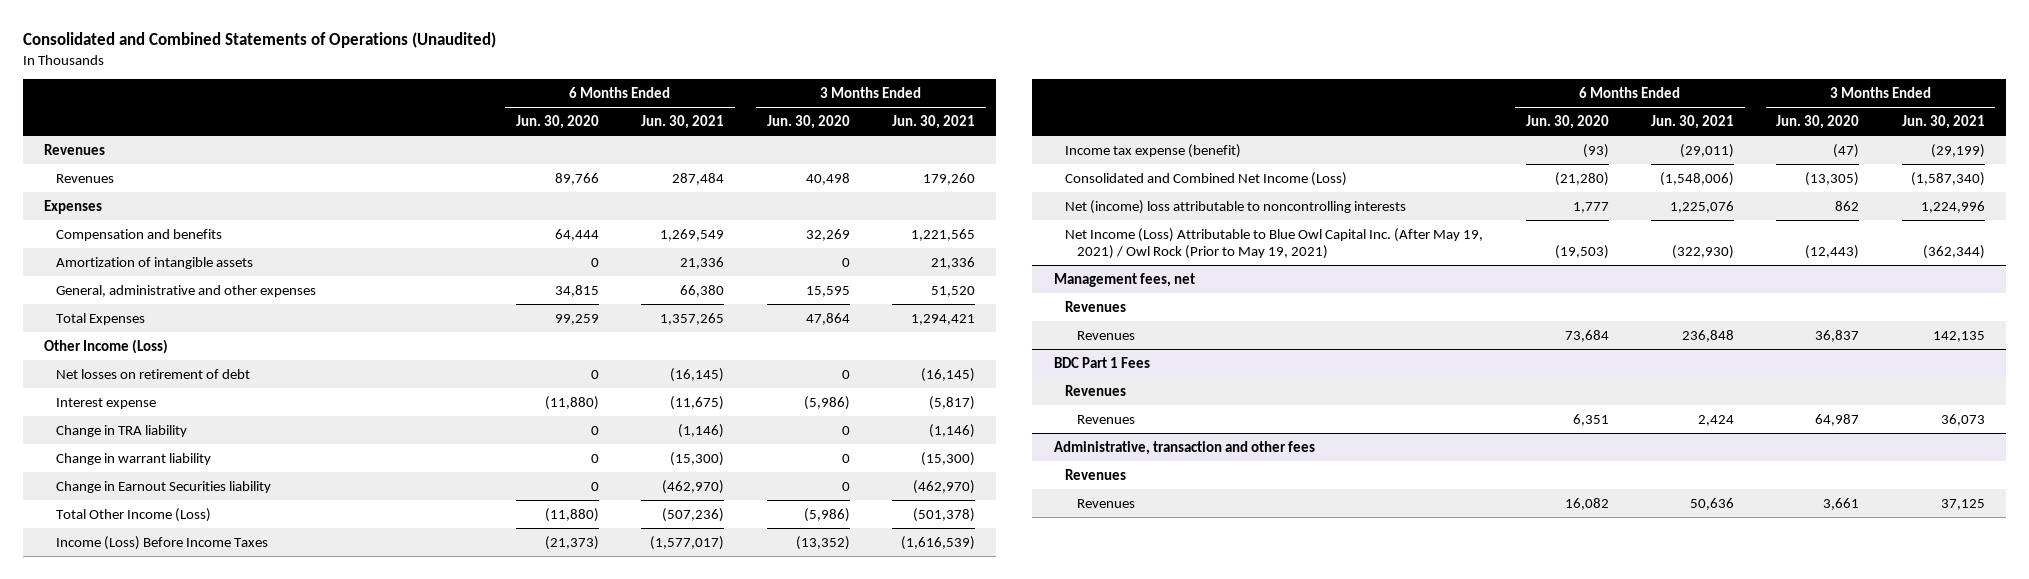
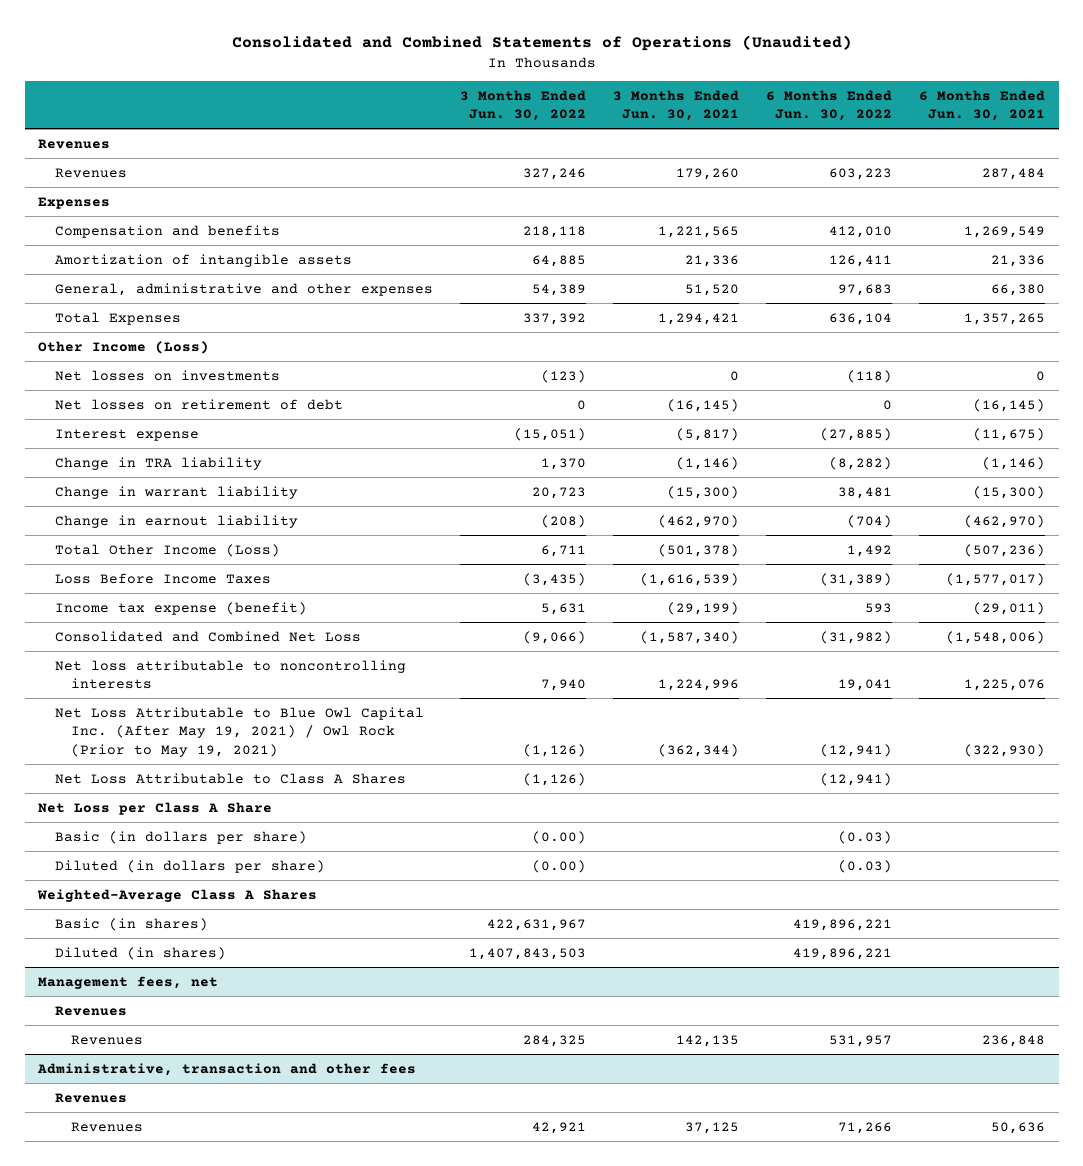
- | 6 Months Ended Jun. 30, 2020 | 6 Months Ended Jun. 30, 2021 | 3 Months Ended Jun. 30, 2020 | 3 Months Ended Jun. 30, 2021
+ | 3 Months Ended Jun. 30, 2022 | 3 Months Ended Jun. 30, 2021 | 6 Months Ended Jun. 30, 2022 | 6 Months Ended Jun. 30, 2021
+ Net losses on investments | (123) | 0 | (118) | 0
- Change in Earnout Securities liability | 0 | (462,970) | 0 | (462,970)
+ Change in earnout liability | (208) | (462,970) | (704) | (462,970)
- Income (Loss) Before Income Taxes | (21,373) | (1,577,017) | (13,352) | (1,616,539)
+ Loss Before Income Taxes | (3,435) | (1,616,539) | (31,389) | (1,577,017)
- Consolidated and Combined Net Income (Loss) | (21,280) | (1,548,006) | (13,305) | (1,587,340)
- Net (income) loss attributable to noncontrolling interests | 1,777 | 1,225,076 | 862 | 1,224,996
- Net Income (Loss) Attributable to Blue Owl Capital Inc. (After May 19, 2021) / Owl Rock (Prior to May 19, 2021) | (19,503) | (322,930) | (12,443) | (362,344)
+ Consolidated and Combined Net Loss | (9,066) | (1,587,340) | (31,982) | (1,548,006)
+ Net loss attributable to noncontrolling interests | 7,940 | 1,224,996 | 19,041 | 1,225,076
+ Net Loss Attributable to Blue Owl Capital Inc. (After May 19, 2021) / Owl Rock (Prior to May 19, 2021) | (1,126) | (362,344) | (12,941) | (322,930)
+ Net Loss Attributable to Class A Shares | (1,126) | | (12,941) |
+ Net Loss per Class A Share
+ Basic (in dollars per share) | (0.00) | | (0.03) |
+ Diluted (in dollars per share) | (0.00) | | (0.03) |
+ Weighted-Average Class A Shares
+ Basic (in shares) | 422,631,967 | | 419,896,221 |
+ Diluted (in shares) | 1,407,843,503 | | 419,896,221 |
- BDC Part 1 Fees
- Revenues
- Revenues | 6,351 | 2,424 | 64,987 | 36,073

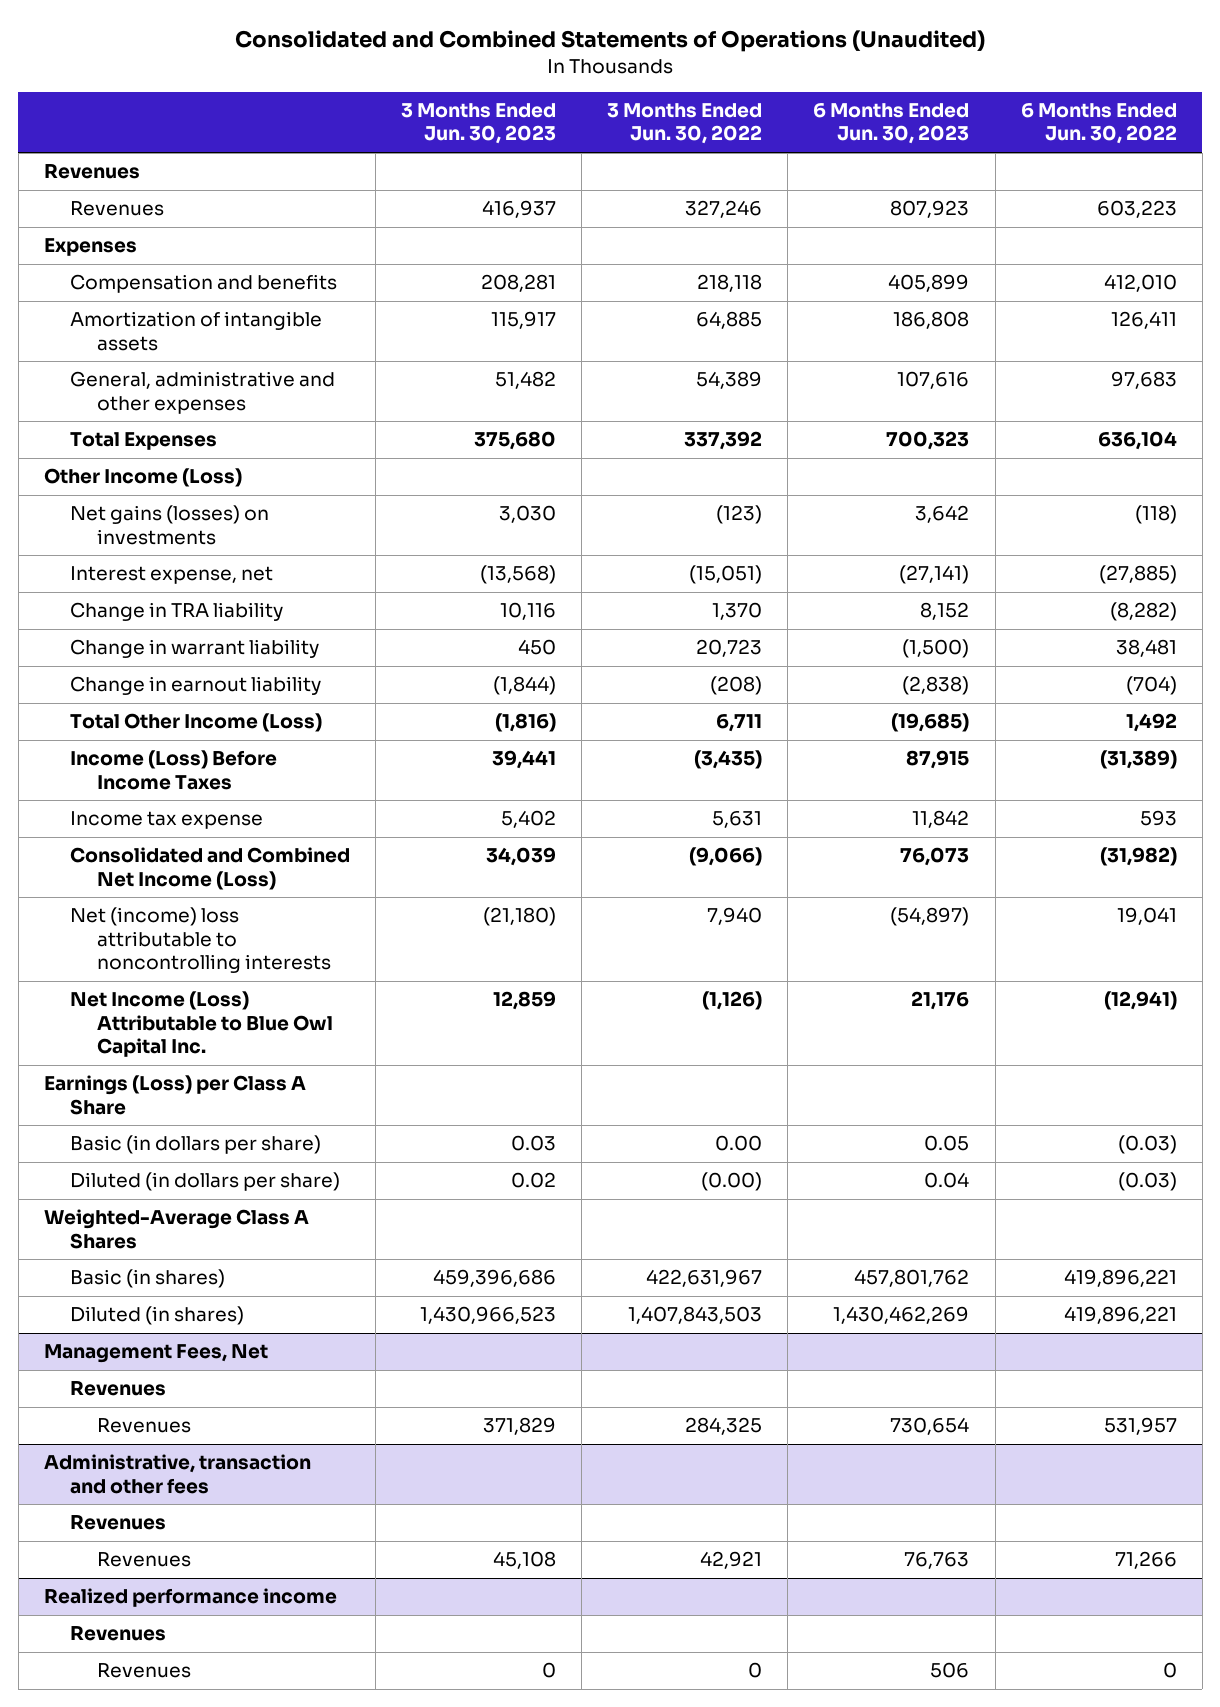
- | 3 Months Ended Jun. 30, 2022 | 3 Months Ended Jun. 30, 2021 | 6 Months Ended Jun. 30, 2022 | 6 Months Ended Jun. 30, 2021
+ | 3 Months Ended Jun. 30, 2023 | 3 Months Ended Jun. 30, 2022 | 6 Months Ended Jun. 30, 2023 | 6 Months Ended Jun. 30, 2022
- Net losses on investments | (123) | 0 | (118) | 0
- Net losses on retirement of debt | 0 | (16,145) | 0 | (16,145)
- Interest expense | (15,051) | (5,817) | (27,885) | (11,675)
+ Net gains (losses) on investments | 3,030 | (123) | 3,642 | (118)
+ Interest expense, net | (13,568) | (15,051) | (27,141) | (27,885)
- Loss Before Income Taxes | (3,435) | (1,616,539) | (31,389) | (1,577,017)
- Income tax expense (benefit) | 5,631 | (29,199) | 593 | (29,011)
- Consolidated and Combined Net Loss | (9,066) | (1,587,340) | (31,982) | (1,548,006)
- Net loss attributable to noncontrolling interests | 7,940 | 1,224,996 | 19,041 | 1,225,076
- Net Loss Attributable to Blue Owl Capital Inc. (After May 19, 2021) / Owl Rock (Prior to May 19, 2021) | (1,126) | (362,344) | (12,941) | (322,930)
- Net Loss Attributable to Class A Shares | (1,126) | | (12,941) |
- Net Loss per Class A Share
- Basic (in dollars per share) | (0.00) | | (0.03) |
+ Income (Loss) Before Income Taxes | 39,441 | (3,435) | 87,915 | (31,389)
+ Income tax expense | 5,402 | 5,631 | 11,842 | 593
+ Consolidated and Combined Net Income (Loss) | 34,039 | (9,066) | 76,073 | (31,982)
+ Net (income) loss attributable to noncontrolling interests | (21,180) | 7,940 | (54,897) | 19,041
+ Net Income (Loss) Attributable to Blue Owl Capital Inc. | 12,859 | (1,126) | 21,176 | (12,941)
+ Earnings (Loss) per Class A Share
+ Basic (in dollars per share) | 0.03 | 0.00 | 0.05 | (0.03)
- Management fees, net
+ Management Fees, Net
+ Realized performance income
+ Revenues
+ Revenues | 0 | 0 | 506 | 0

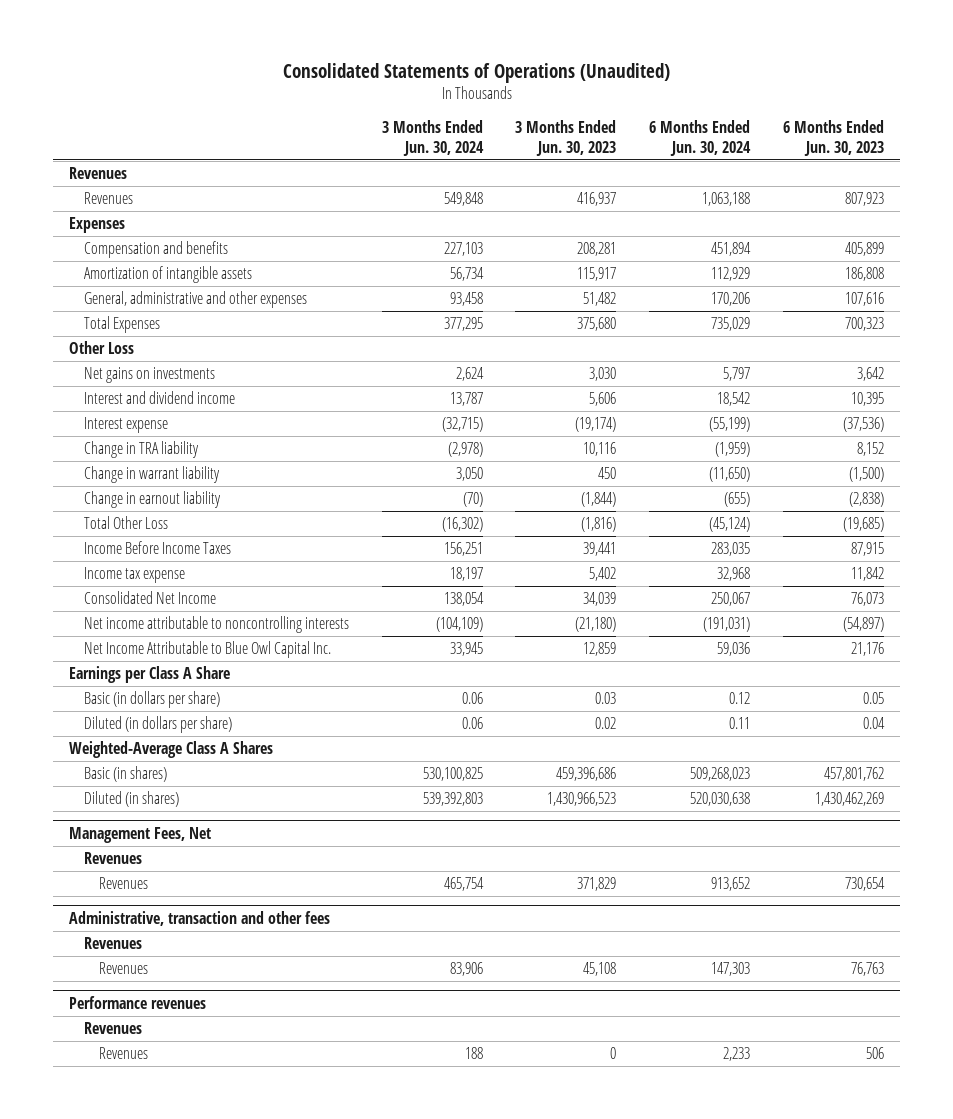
- Consolidated and Combined Statements of Operations (Unaudited)
+ Consolidated Statements of Operations (Unaudited)
- | 3 Months Ended Jun. 30, 2023 | 3 Months Ended Jun. 30, 2022 | 6 Months Ended Jun. 30, 2023 | 6 Months Ended Jun. 30, 2022
+ | 3 Months Ended Jun. 30, 2024 | 3 Months Ended Jun. 30, 2023 | 6 Months Ended Jun. 30, 2024 | 6 Months Ended Jun. 30, 2023
- Other Income (Loss)
- Net gains (losses) on investments | 3,030 | (123) | 3,642 | (118)
- Interest expense, net | (13,568) | (15,051) | (27,141) | (27,885)
+ Other Loss
+ Net gains on investments | 2,624 | 3,030 | 5,797 | 3,642
+ Interest and dividend income | 13,787 | 5,606 | 18,542 | 10,395
+ Interest expense | (32,715) | (19,174) | (55,199) | (37,536)
- Total Other Income (Loss) | (1,816) | 6,711 | (19,685) | 1,492
- Income (Loss) Before Income Taxes | 39,441 | (3,435) | 87,915 | (31,389)
+ Total Other Loss | (16,302) | (1,816) | (45,124) | (19,685)
+ Income Before Income Taxes | 156,251 | 39,441 | 283,035 | 87,915
- Consolidated and Combined Net Income (Loss) | 34,039 | (9,066) | 76,073 | (31,982)
- Net (income) loss attributable to noncontrolling interests | (21,180) | 7,940 | (54,897) | 19,041
- Net Income (Loss) Attributable to Blue Owl Capital Inc. | 12,859 | (1,126) | 21,176 | (12,941)
- Earnings (Loss) per Class A Share
+ Consolidated Net Income | 138,054 | 34,039 | 250,067 | 76,073
+ Net income attributable to noncontrolling interests | (104,109) | (21,180) | (191,031) | (54,897)
+ Net Income Attributable to Blue Owl Capital Inc. | 33,945 | 12,859 | 59,036 | 21,176
+ Earnings per Class A Share
- Realized performance income
+ Performance revenues

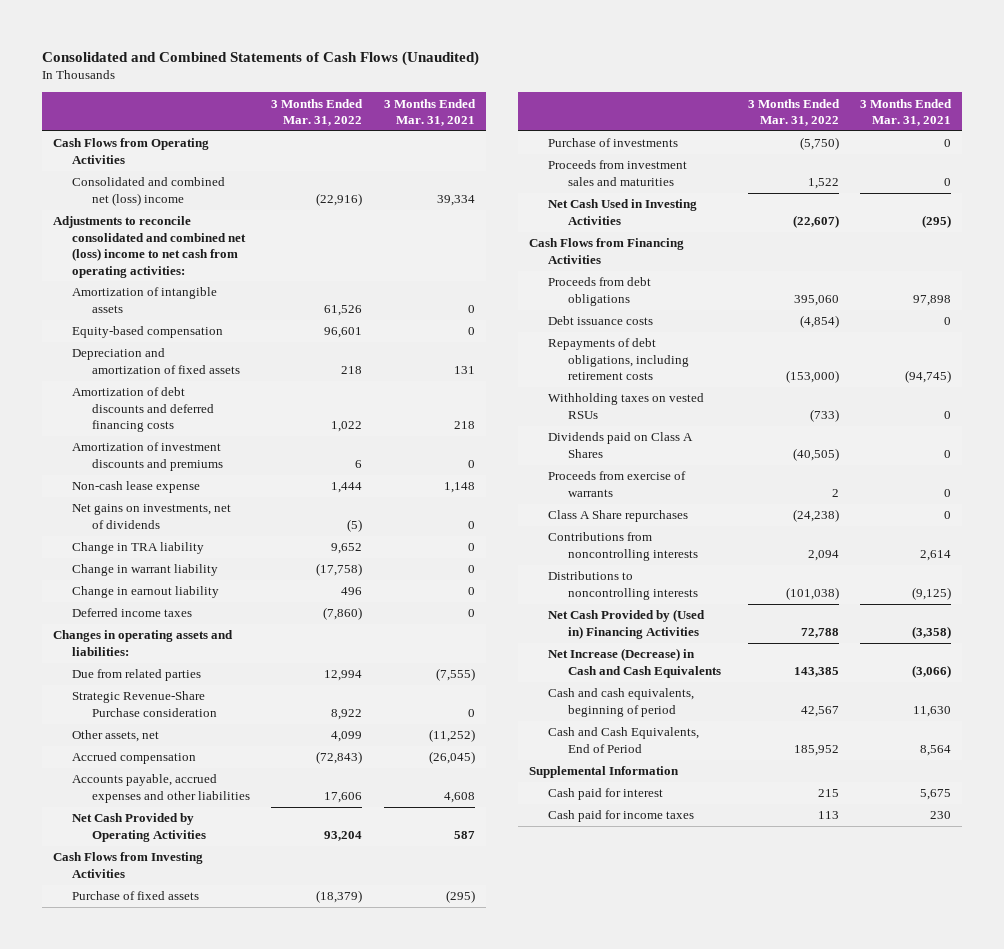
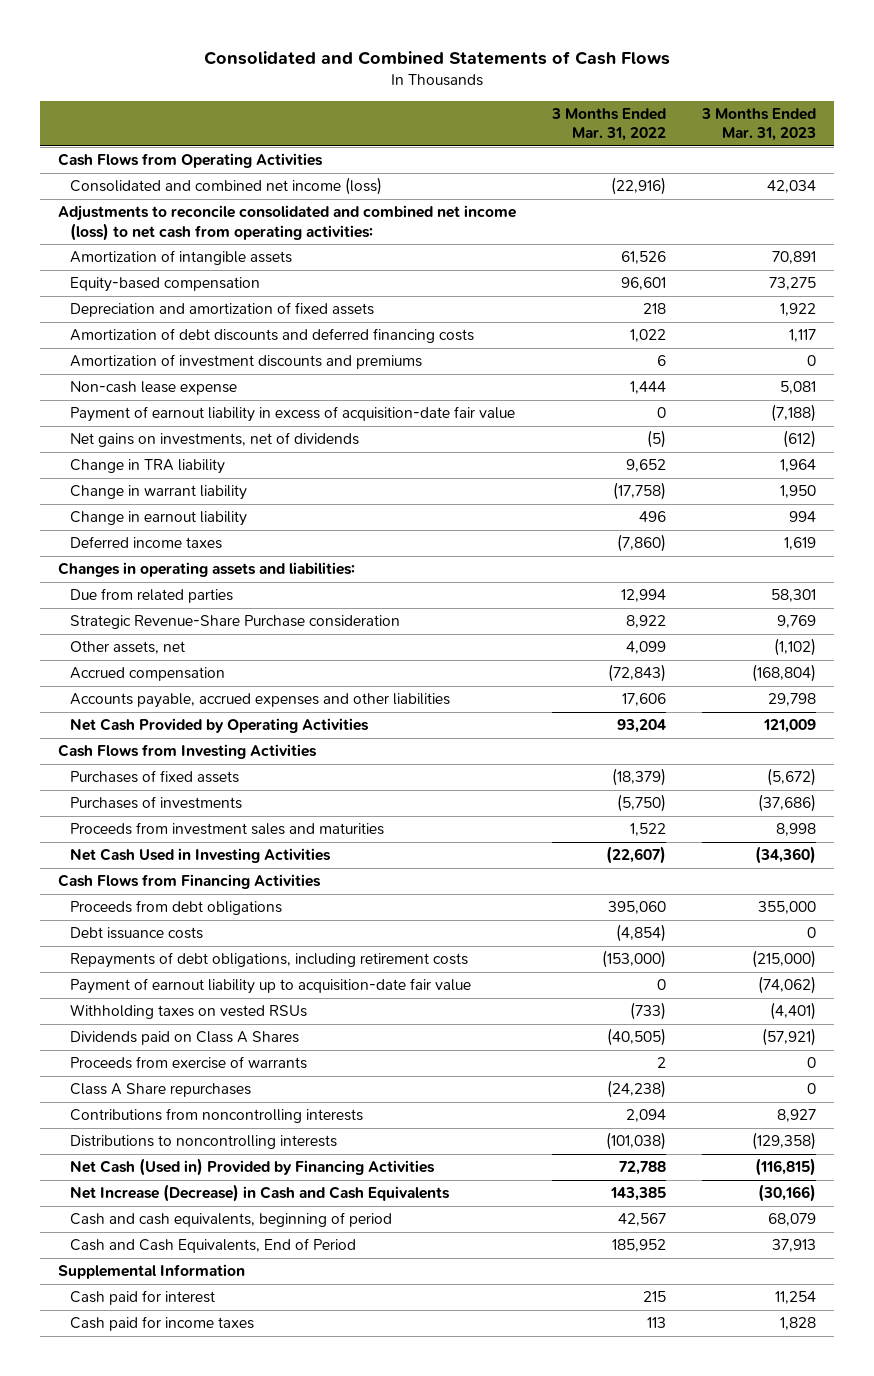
- Consolidated and Combined Statements of Cash Flows (Unaudited)
+ Consolidated and Combined Statements of Cash Flows
- | 3 Months Ended Mar. 31, 2022 | 3 Months Ended Mar. 31, 2021
+ | 3 Months Ended Mar. 31, 2022 | 3 Months Ended Mar. 31, 2023
- Consolidated and combined net (loss) income | (22,916) | 39,334
- Adjustments to reconcile consolidated and combined net (loss) income to net cash from operating activities:
+ Consolidated and combined net income (loss) | (22,916) | 42,034
+ Adjustments to reconcile consolidated and combined net income (loss) to net cash from operating activities:
+ Payment of earnout liability in excess of acquisition-date fair value | 0 | (7,188)
- Purchase of fixed assets | (18,379) | (295)
- Purchase of investments | (5,750) | 0
+ Purchases of fixed assets | (18,379) | (5,672)
+ Purchases of investments | (5,750) | (37,686)
+ Payment of earnout liability up to acquisition-date fair value | 0 | (74,062)
- Net Cash Provided by (Used in) Financing Activities | 72,788 | (3,358)
+ Net Cash (Used in) Provided by Financing Activities | 72,788 | (116,815)

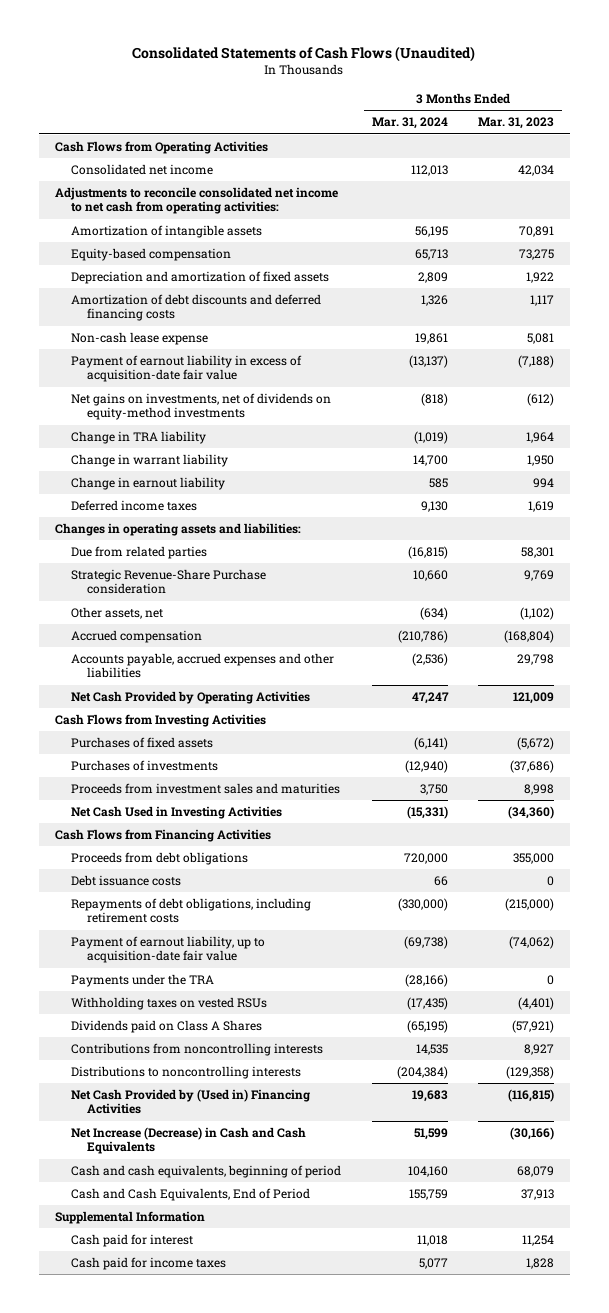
- Consolidated and Combined Statements of Cash Flows
+ Consolidated Statements of Cash Flows (Unaudited)
- | 3 Months Ended Mar. 31, 2022 | 3 Months Ended Mar. 31, 2023
+ | 3 Months Ended Mar. 31, 2024 | 3 Months Ended Mar. 31, 2023
- Consolidated and combined net income (loss) | (22,916) | 42,034
- Adjustments to reconcile consolidated and combined net income (loss) to net cash from operating activities:
+ Consolidated net income | 112,013 | 42,034
+ Adjustments to reconcile consolidated net income to net cash from operating activities:
- Amortization of investment discounts and premiums | 6 | 0
- Net gains on investments, net of dividends | (5) | (612)
+ Net gains on investments, net of dividends on equity-method investments | (818) | (612)
- Payment of earnout liability up to acquisition-date fair value | 0 | (74,062)
+ Payment of earnout liability, up to acquisition-date fair value | (69,738) | (74,062)
+ Payments under the TRA | (28,166) | 0
- Proceeds from exercise of warrants | 2 | 0
- Class A Share repurchases | (24,238) | 0
- Net Cash (Used in) Provided by Financing Activities | 72,788 | (116,815)
+ Net Cash Provided by (Used in) Financing Activities | 19,683 | (116,815)

